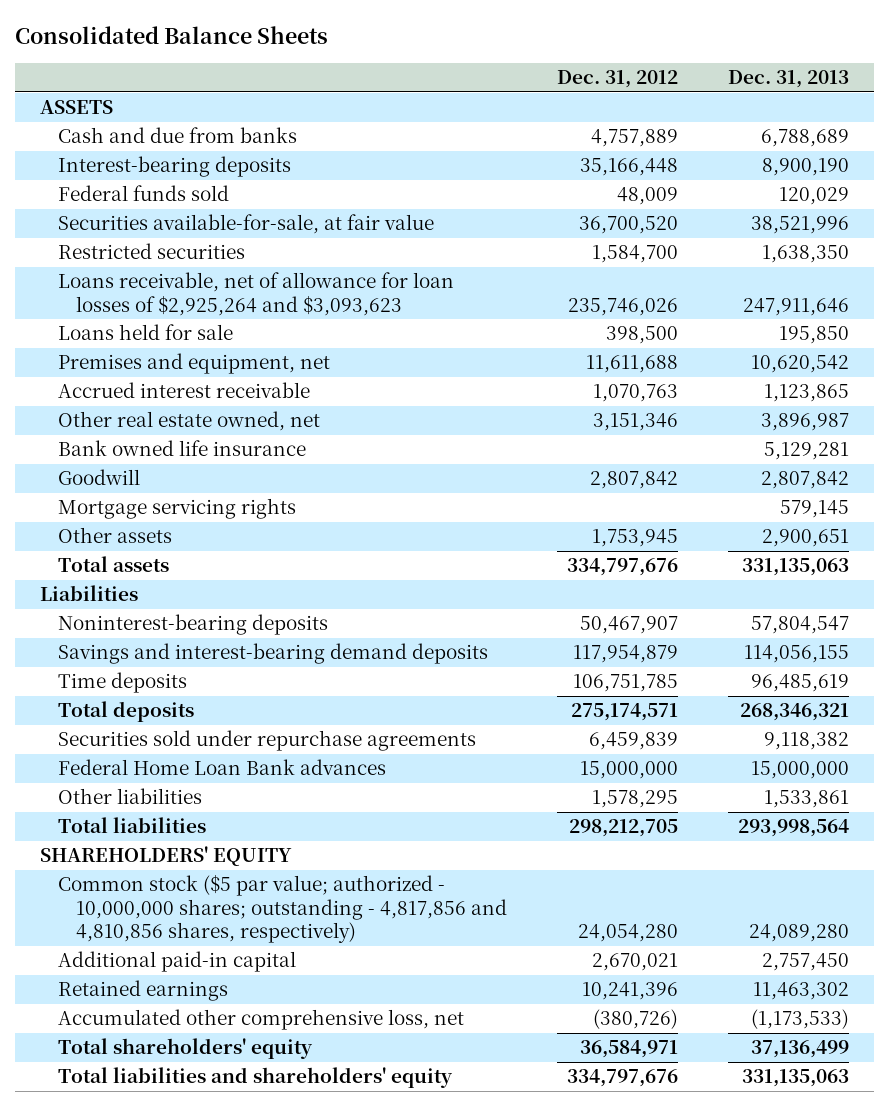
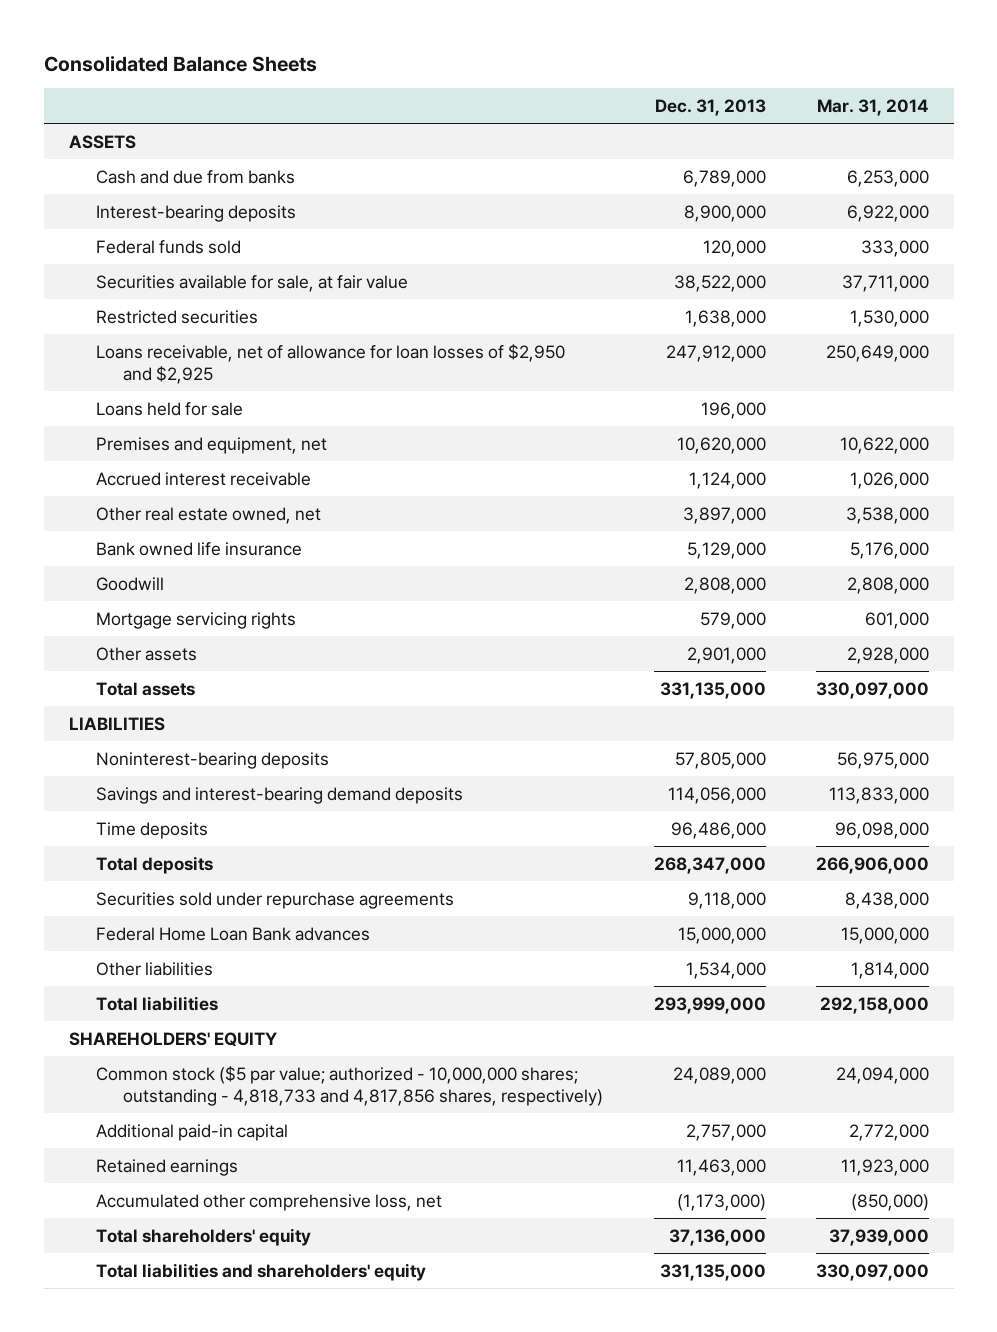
- | Dec. 31, 2012 | Dec. 31, 2013
+ | Dec. 31, 2013 | Mar. 31, 2014
- Cash and due from banks | 4,757,889 | 6,788,689
- Interest-bearing deposits | 35,166,448 | 8,900,190
- Federal funds sold | 48,009 | 120,029
- Securities available-for-sale, at fair value | 36,700,520 | 38,521,996
- Restricted securities | 1,584,700 | 1,638,350
- Loans receivable, net of allowance for loan losses of $2,925,264 and $3,093,623 | 235,746,026 | 247,911,646
- Loans held for sale | 398,500 | 195,850
- Premises and equipment, net | 11,611,688 | 10,620,542
- Accrued interest receivable | 1,070,763 | 1,123,865
- Other real estate owned, net | 3,151,346 | 3,896,987
- Bank owned life insurance | | 5,129,281
- Goodwill | 2,807,842 | 2,807,842
- Mortgage servicing rights | | 579,145
- Other assets | 1,753,945 | 2,900,651
- Total assets | 334,797,676 | 331,135,063
- Liabilities
- Noninterest-bearing deposits | 50,467,907 | 57,804,547
- Savings and interest-bearing demand deposits | 117,954,879 | 114,056,155
- Time deposits | 106,751,785 | 96,485,619
- Total deposits | 275,174,571 | 268,346,321
- Securities sold under repurchase agreements | 6,459,839 | 9,118,382
+ Cash and due from banks | 6,789,000 | 6,253,000
+ Interest-bearing deposits | 8,900,000 | 6,922,000
+ Federal funds sold | 120,000 | 333,000
+ Securities available for sale, at fair value | 38,522,000 | 37,711,000
+ Restricted securities | 1,638,000 | 1,530,000
+ Loans receivable, net of allowance for loan losses of $2,950 and $2,925 | 247,912,000 | 250,649,000
+ Loans held for sale | 196,000 |
+ Premises and equipment, net | 10,620,000 | 10,622,000
+ Accrued interest receivable | 1,124,000 | 1,026,000
+ Other real estate owned, net | 3,897,000 | 3,538,000
+ Bank owned life insurance | 5,129,000 | 5,176,000
+ Goodwill | 2,808,000 | 2,808,000
+ Mortgage servicing rights | 579,000 | 601,000
+ Other assets | 2,901,000 | 2,928,000
+ Total assets | 331,135,000 | 330,097,000
+ LIABILITIES
+ Noninterest-bearing deposits | 57,805,000 | 56,975,000
+ Savings and interest-bearing demand deposits | 114,056,000 | 113,833,000
+ Time deposits | 96,486,000 | 96,098,000
+ Total deposits | 268,347,000 | 266,906,000
+ Securities sold under repurchase agreements | 9,118,000 | 8,438,000
- Other liabilities | 1,578,295 | 1,533,861
- Total liabilities | 298,212,705 | 293,998,564
+ Other liabilities | 1,534,000 | 1,814,000
+ Total liabilities | 293,999,000 | 292,158,000
- Common stock ($5 par value; authorized - 10,000,000 shares; outstanding - 4,817,856 and 4,810,856 shares, respectively) | 24,054,280 | 24,089,280
- Additional paid-in capital | 2,670,021 | 2,757,450
- Retained earnings | 10,241,396 | 11,463,302
- Accumulated other comprehensive loss, net | (380,726) | (1,173,533)
- Total shareholders' equity | 36,584,971 | 37,136,499
- Total liabilities and shareholders' equity | 334,797,676 | 331,135,063
+ Common stock ($5 par value; authorized - 10,000,000 shares; outstanding - 4,818,733 and 4,817,856 shares, respectively) | 24,089,000 | 24,094,000
+ Additional paid-in capital | 2,757,000 | 2,772,000
+ Retained earnings | 11,463,000 | 11,923,000
+ Accumulated other comprehensive loss, net | (1,173,000) | (850,000)
+ Total shareholders' equity | 37,136,000 | 37,939,000
+ Total liabilities and shareholders' equity | 331,135,000 | 330,097,000

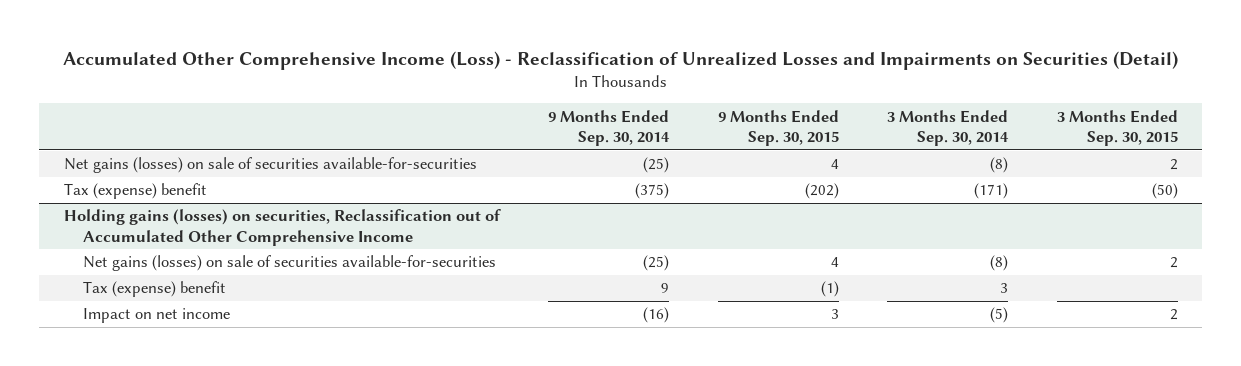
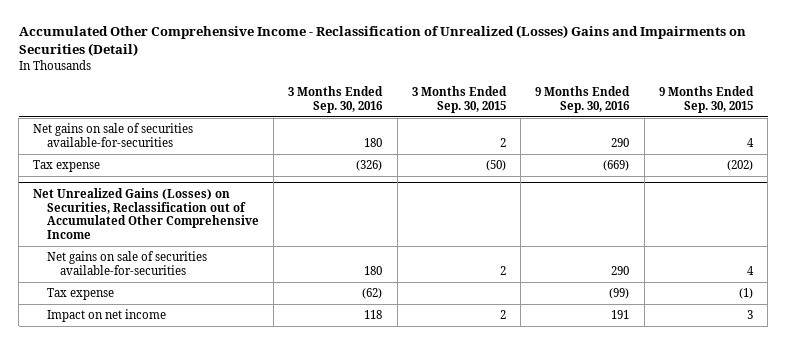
- Accumulated Other Comprehensive Income (Loss) - Reclassification of Unrealized Losses and Impairments on Securities (Detail)
+ Accumulated Other Comprehensive Income - Reclassification of Unrealized (Losses) Gains and Impairments on Securities (Detail)
- | 9 Months Ended Sep. 30, 2014 | 9 Months Ended Sep. 30, 2015 | 3 Months Ended Sep. 30, 2014 | 3 Months Ended Sep. 30, 2015
+ | 3 Months Ended Sep. 30, 2016 | 3 Months Ended Sep. 30, 2015 | 9 Months Ended Sep. 30, 2016 | 9 Months Ended Sep. 30, 2015
- Net gains (losses) on sale of securities available-for-securities | (25) | 4 | (8) | 2
- Tax (expense) benefit | (375) | (202) | (171) | (50)
- Holding gains (losses) on securities, Reclassification out of Accumulated Other Comprehensive Income
- Net gains (losses) on sale of securities available-for-securities | (25) | 4 | (8) | 2
- Tax (expense) benefit | 9 | (1) | 3 |
+ Net gains on sale of securities available-for-securities | 180 | 2 | 290 | 4
+ Tax expense | (326) | (50) | (669) | (202)
+ Net Unrealized Gains (Losses) on Securities, Reclassification out of Accumulated Other Comprehensive Income
+ Net gains on sale of securities available-for-securities | 180 | 2 | 290 | 4
+ Tax expense | (62) | | (99) | (1)

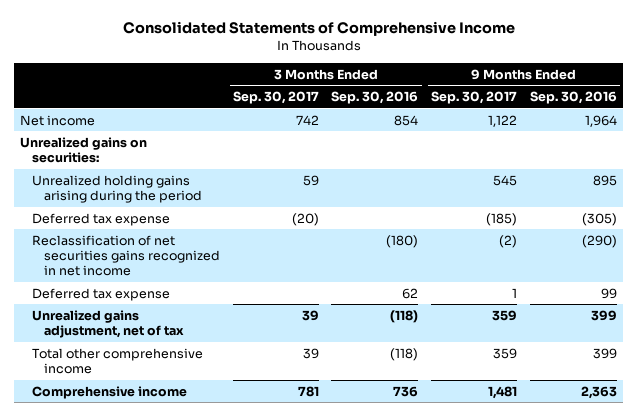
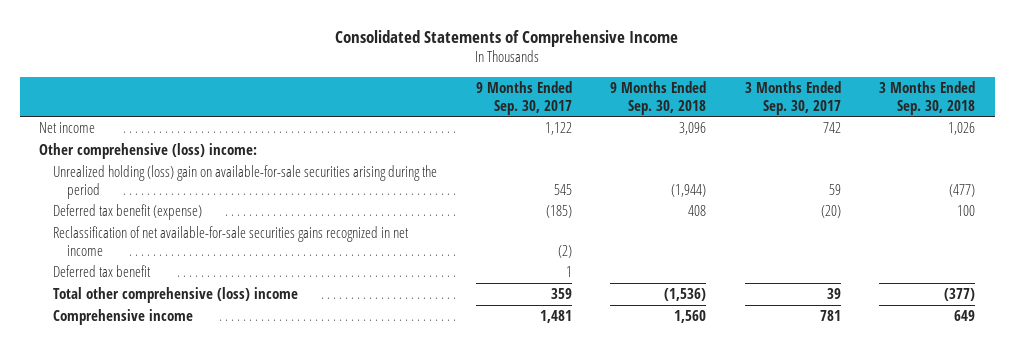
- | 3 Months Ended Sep. 30, 2017 | 3 Months Ended Sep. 30, 2016 | 9 Months Ended Sep. 30, 2017 | 9 Months Ended Sep. 30, 2016
+ | 9 Months Ended Sep. 30, 2017 | 9 Months Ended Sep. 30, 2018 | 3 Months Ended Sep. 30, 2017 | 3 Months Ended Sep. 30, 2018
- Unrealized gains on securities:
- Unrealized holding gains arising during the period | 59 | | 545 | 895
- Deferred tax expense | (20) | | (185) | (305)
- Reclassification of net securities gains recognized in net income | | (180) | (2) | (290)
- Deferred tax expense | | 62 | 1 | 99
- Unrealized gains adjustment, net of tax | 39 | (118) | 359 | 399
- Total other comprehensive income | 39 | (118) | 359 | 399
+ Other comprehensive (loss) income:
+ Unrealized holding (loss) gain on available-for-sale securities arising during the period | 545 | (1,944) | 59 | (477)
+ Deferred tax benefit (expense) | (185) | 408 | (20) | 100
+ Reclassification of net available-for-sale securities gains recognized in net income | (2) | | |
+ Deferred tax benefit | 1 | | |
+ Total other comprehensive (loss) income | 359 | (1,536) | 39 | (377)

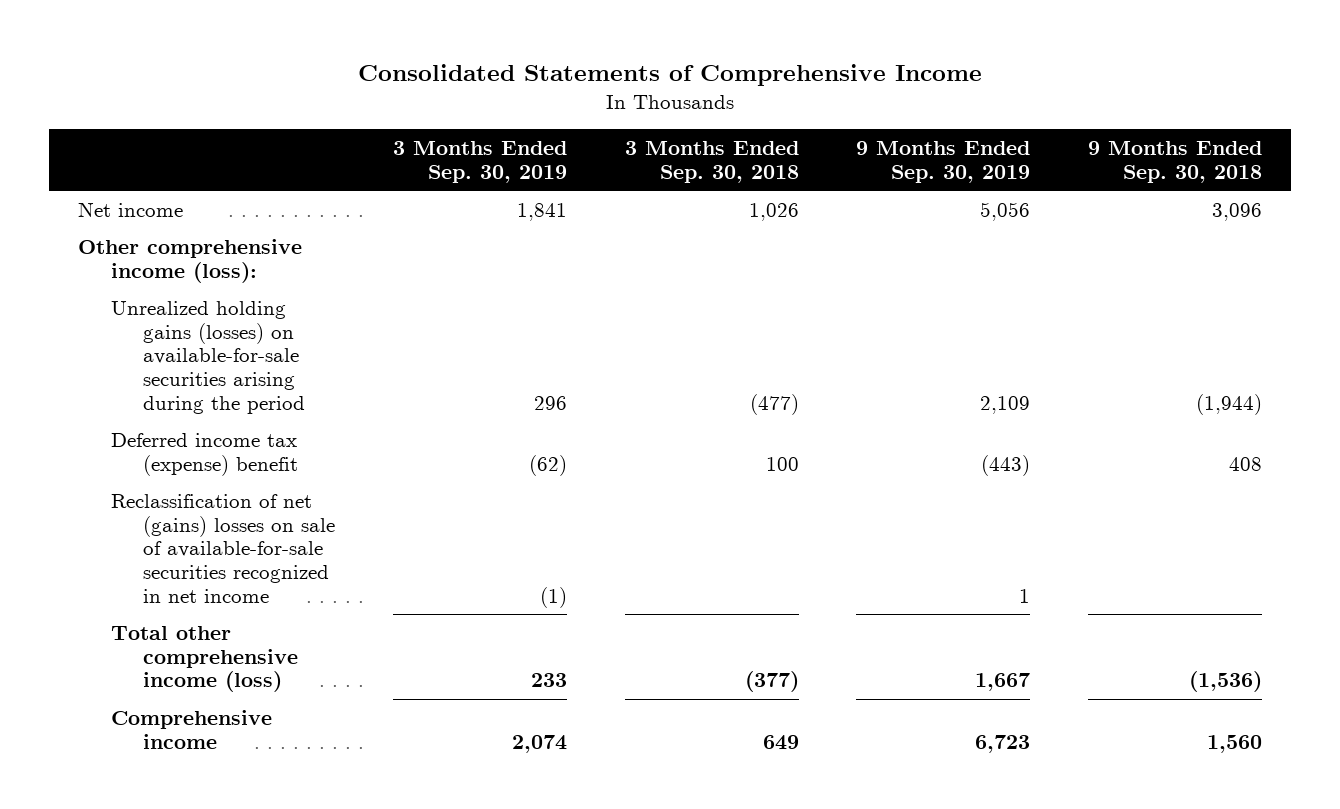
- | 9 Months Ended Sep. 30, 2017 | 9 Months Ended Sep. 30, 2018 | 3 Months Ended Sep. 30, 2017 | 3 Months Ended Sep. 30, 2018
+ | 3 Months Ended Sep. 30, 2019 | 3 Months Ended Sep. 30, 2018 | 9 Months Ended Sep. 30, 2019 | 9 Months Ended Sep. 30, 2018
- Other comprehensive (loss) income:
- Unrealized holding (loss) gain on available-for-sale securities arising during the period | 545 | (1,944) | 59 | (477)
- Deferred tax benefit (expense) | (185) | 408 | (20) | 100
- Reclassification of net available-for-sale securities gains recognized in net income | (2) | | |
- Deferred tax benefit | 1 | | |
- Total other comprehensive (loss) income | 359 | (1,536) | 39 | (377)
+ Other comprehensive income (loss):
+ Unrealized holding gains (losses) on available-for-sale securities arising during the period | 296 | (477) | 2,109 | (1,944)
+ Deferred income tax (expense) benefit | (62) | 100 | (443) | 408
+ Reclassification of net (gains) losses on sale of available-for-sale securities recognized in net income | (1) | | 1 |
+ Total other comprehensive income (loss) | 233 | (377) | 1,667 | (1,536)

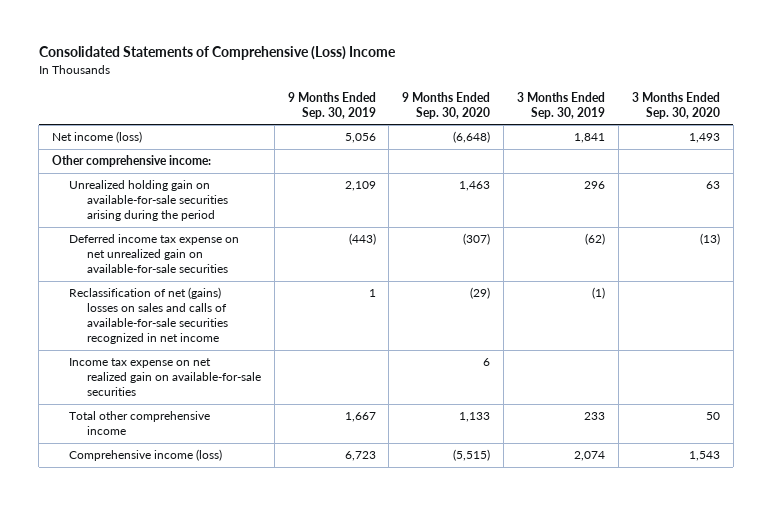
- Consolidated Statements of Comprehensive Income
+ Consolidated Statements of Comprehensive (Loss) Income
- | 3 Months Ended Sep. 30, 2019 | 3 Months Ended Sep. 30, 2018 | 9 Months Ended Sep. 30, 2019 | 9 Months Ended Sep. 30, 2018
+ | 9 Months Ended Sep. 30, 2019 | 9 Months Ended Sep. 30, 2020 | 3 Months Ended Sep. 30, 2019 | 3 Months Ended Sep. 30, 2020
- Net income | 1,841 | 1,026 | 5,056 | 3,096
- Other comprehensive income (loss):
- Unrealized holding gains (losses) on available-for-sale securities arising during the period | 296 | (477) | 2,109 | (1,944)
- Deferred income tax (expense) benefit | (62) | 100 | (443) | 408
- Reclassification of net (gains) losses on sale of available-for-sale securities recognized in net income | (1) | | 1 |
- Total other comprehensive income (loss) | 233 | (377) | 1,667 | (1,536)
- Comprehensive income | 2,074 | 649 | 6,723 | 1,560
+ Net income (loss) | 5,056 | (6,648) | 1,841 | 1,493
+ Other comprehensive income:
+ Unrealized holding gain on available-for-sale securities arising during the period | 2,109 | 1,463 | 296 | 63
+ Deferred income tax expense on net unrealized gain on available-for-sale securities | (443) | (307) | (62) | (13)
+ Reclassification of net (gains) losses on sales and calls of available-for-sale securities recognized in net income | 1 | (29) | (1) |
+ Income tax expense on net realized gain on available-for-sale securities | | 6 | |
+ Total other comprehensive income | 1,667 | 1,133 | 233 | 50
+ Comprehensive income (loss) | 6,723 | (5,515) | 2,074 | 1,543

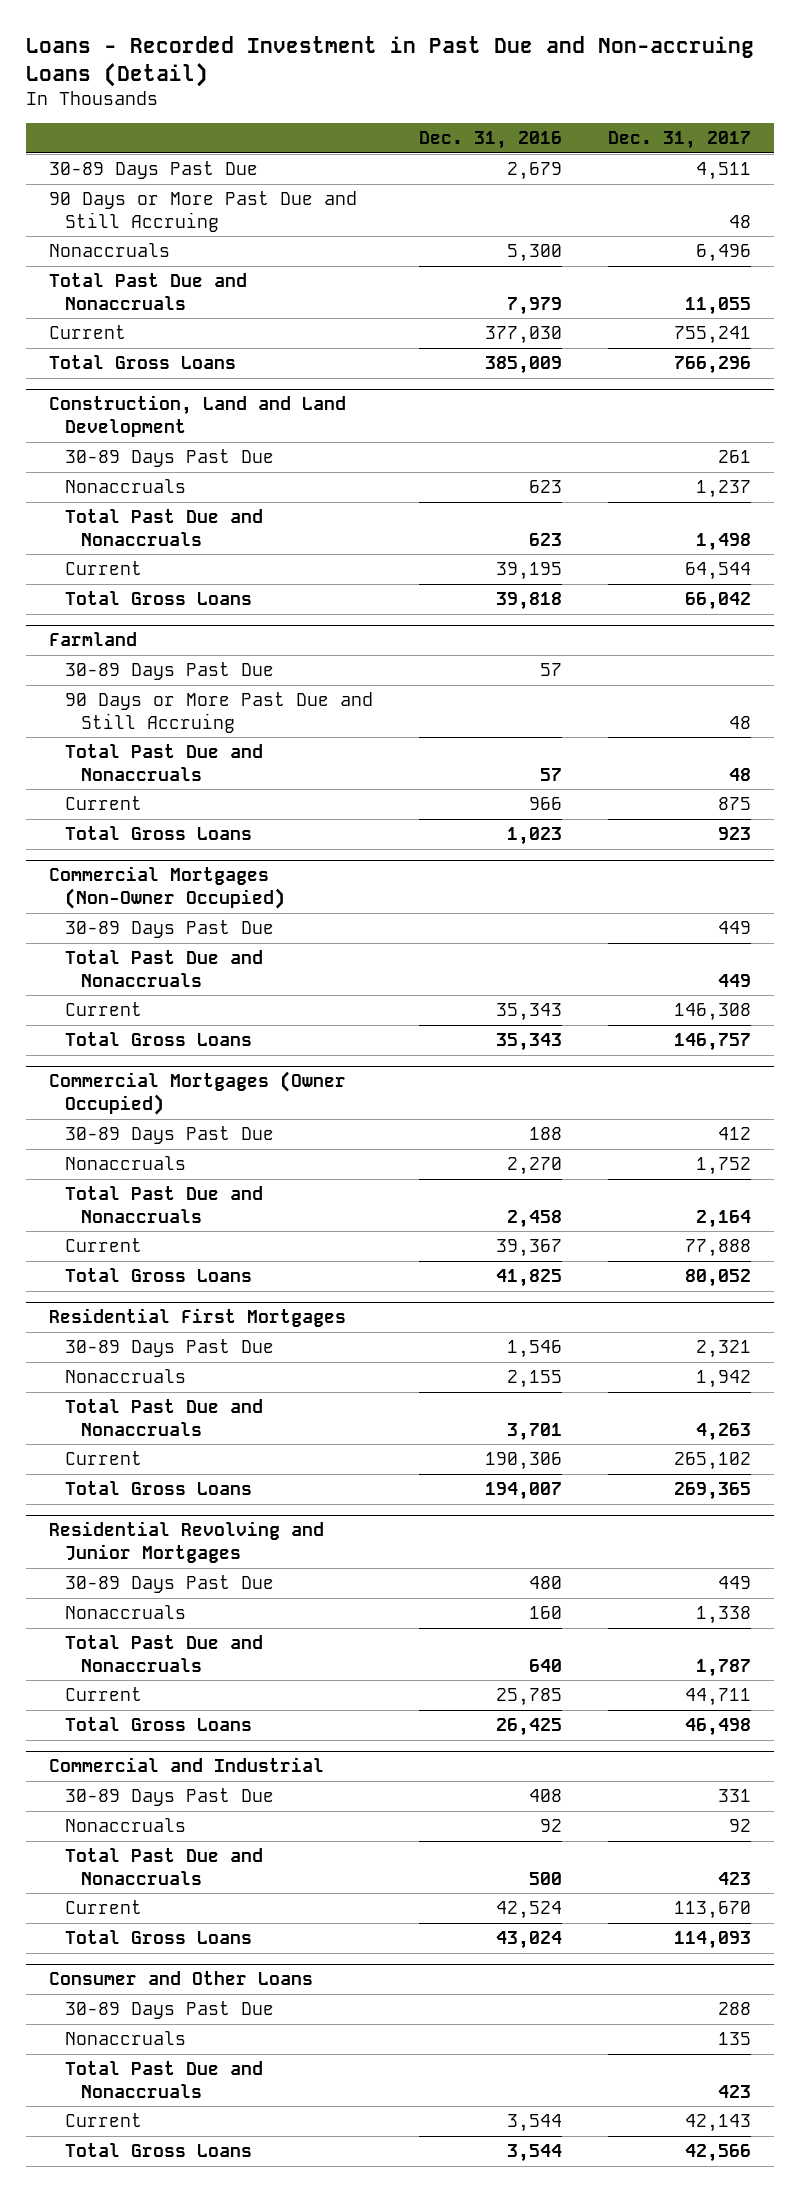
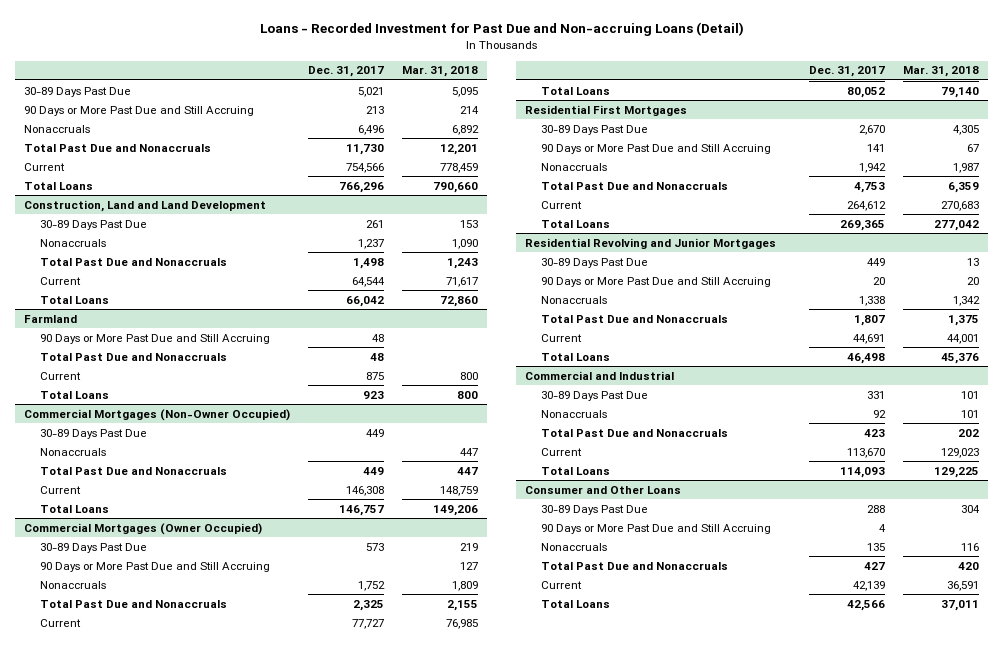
- Loans - Recorded Investment in Past Due and Non-accruing Loans (Detail)
+ Loans - Recorded Investment for Past Due and Non-accruing Loans (Detail)
- | Dec. 31, 2016 | Dec. 31, 2017
+ | Dec. 31, 2017 | Mar. 31, 2018
- 30-89 Days Past Due | 2,679 | 4,511
- 90 Days or More Past Due and Still Accruing | | 48
+ 30-89 Days Past Due | 5,021 | 5,095
+ 90 Days or More Past Due and Still Accruing | 213 | 214
- Total Past Due and Nonaccruals | 7,979 | 11,055
- Current | 377,030 | 755,241
- Total Gross Loans | 385,009 | 766,296
+ Total Past Due and Nonaccruals | 11,730 | 12,201
+ Current | 754,566 | 778,459
+ Total Loans | 766,296 | 790,660
@ Construction, Land and Land Development
- Total Gross Loans | 39,818 | 66,042
+ Total Loans | 66,042 | 72,860
@ Farmland
- 30-89 Days Past Due | 57 |
- Total Gross Loans | 1,023 | 923
+ Total Loans | 923 | 800
@ Commercial Mortgages (Non-Owner Occupied)
+ Nonaccruals | | 447
- Total Gross Loans | 35,343 | 146,757
+ Total Loans | 146,757 | 149,206
@ Commercial Mortgages (Owner Occupied)
- 30-89 Days Past Due | 188 | 412
+ 30-89 Days Past Due | 573 | 219
+ 90 Days or More Past Due and Still Accruing | | 127
- Total Past Due and Nonaccruals | 2,458 | 2,164
- Current | 39,367 | 77,888
- Total Gross Loans | 41,825 | 80,052
+ Total Past Due and Nonaccruals | 2,325 | 2,155
+ Current | 77,727 | 76,985
+ Total Loans | 80,052 | 79,140
@ Residential First Mortgages
- 30-89 Days Past Due | 1,546 | 2,321
+ 30-89 Days Past Due | 2,670 | 4,305
+ 90 Days or More Past Due and Still Accruing | 141 | 67
- Total Past Due and Nonaccruals | 3,701 | 4,263
- Current | 190,306 | 265,102
- Total Gross Loans | 194,007 | 269,365
+ Total Past Due and Nonaccruals | 4,753 | 6,359
+ Current | 264,612 | 270,683
+ Total Loans | 269,365 | 277,042
@ Residential Revolving and Junior Mortgages
+ 90 Days or More Past Due and Still Accruing | 20 | 20
- Total Past Due and Nonaccruals | 640 | 1,787
- Current | 25,785 | 44,711
- Total Gross Loans | 26,425 | 46,498
+ Total Past Due and Nonaccruals | 1,807 | 1,375
+ Current | 44,691 | 44,001
+ Total Loans | 46,498 | 45,376
@ Commercial and Industrial
- Total Gross Loans | 43,024 | 114,093
+ Total Loans | 114,093 | 129,225
@ Consumer and Other Loans
+ 90 Days or More Past Due and Still Accruing | 4 |
- Total Past Due and Nonaccruals | | 423
- Current | 3,544 | 42,143
- Total Gross Loans | 3,544 | 42,566
+ Total Past Due and Nonaccruals | 427 | 420
+ Current | 42,139 | 36,591
+ Total Loans | 42,566 | 37,011

